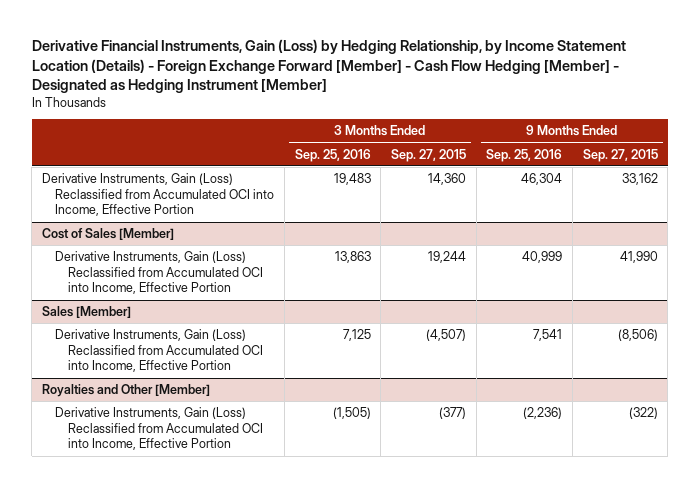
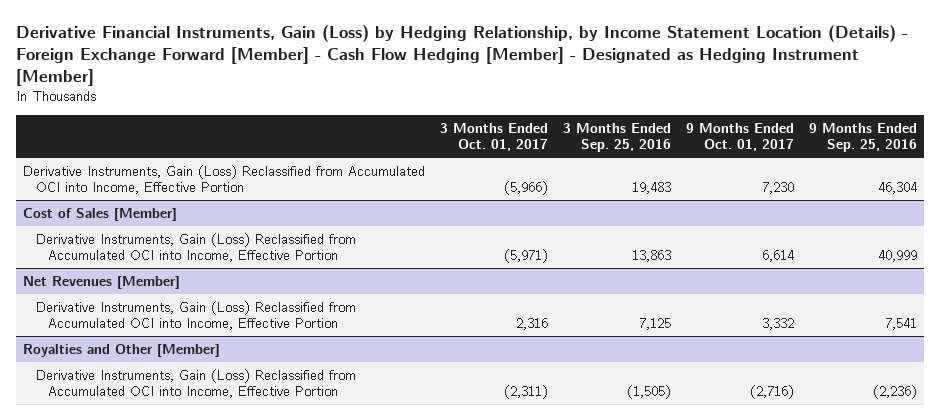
- | 3 Months Ended Sep. 25, 2016 | 3 Months Ended Sep. 27, 2015 | 9 Months Ended Sep. 25, 2016 | 9 Months Ended Sep. 27, 2015
+ | 3 Months Ended Oct. 01, 2017 | 3 Months Ended Sep. 25, 2016 | 9 Months Ended Oct. 01, 2017 | 9 Months Ended Sep. 25, 2016
- Sales [Member]
+ Net Revenues [Member]

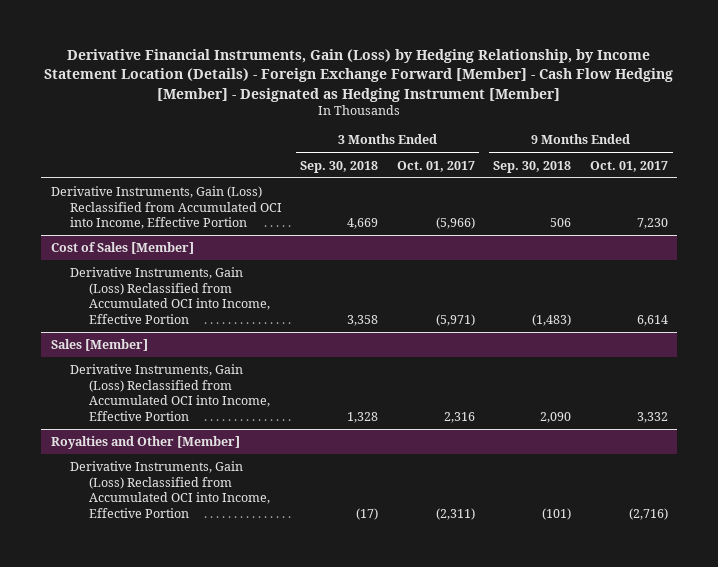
- | 3 Months Ended Oct. 01, 2017 | 3 Months Ended Sep. 25, 2016 | 9 Months Ended Oct. 01, 2017 | 9 Months Ended Sep. 25, 2016
+ | 3 Months Ended Sep. 30, 2018 | 3 Months Ended Oct. 01, 2017 | 9 Months Ended Sep. 30, 2018 | 9 Months Ended Oct. 01, 2017
- Net Revenues [Member]
+ Sales [Member]

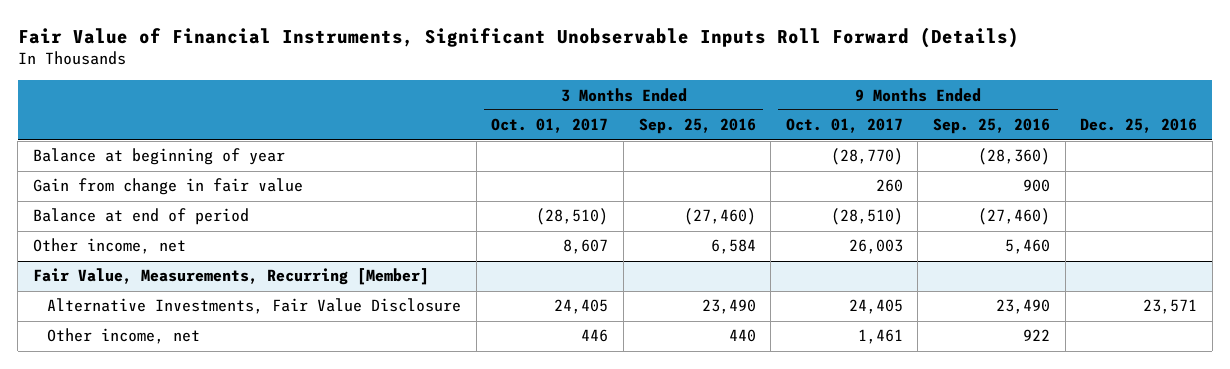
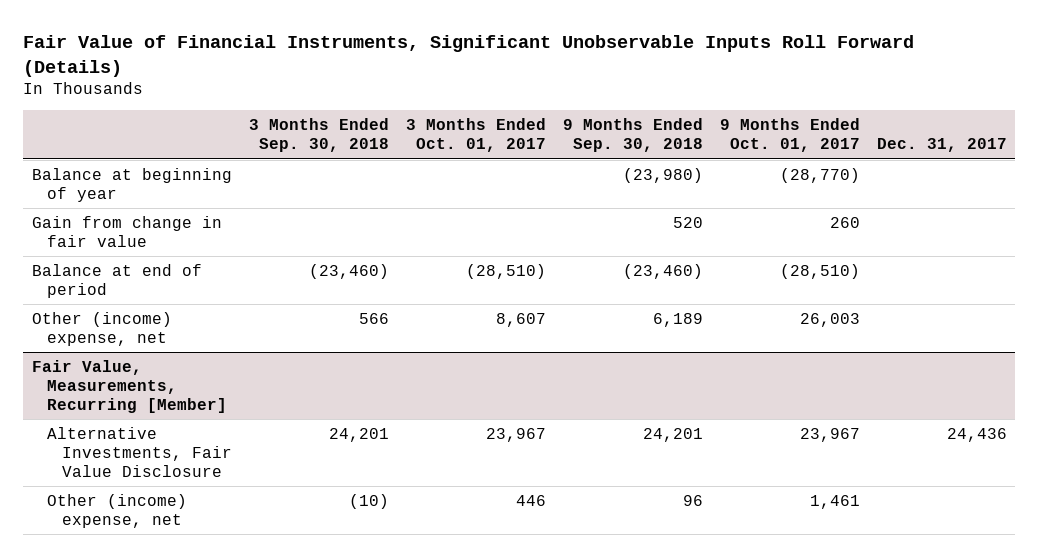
- | 3 Months Ended Oct. 01, 2017 | 3 Months Ended Sep. 25, 2016 | 9 Months Ended Oct. 01, 2017 | 9 Months Ended Sep. 25, 2016 | Dec. 25, 2016
+ | 3 Months Ended Sep. 30, 2018 | 3 Months Ended Oct. 01, 2017 | 9 Months Ended Sep. 30, 2018 | 9 Months Ended Oct. 01, 2017 | Dec. 31, 2017
- Other income, net | 8,607 | 6,584 | 26,003 | 5,460 |
+ Other (income) expense, net | 566 | 8,607 | 6,189 | 26,003 |
@ Fair Value, Measurements, Recurring [Member]
- Alternative Investments, Fair Value Disclosure | 24,405 | 23,490 | 24,405 | 23,490 | 23,571
- Other income, net | 446 | 440 | 1,461 | 922 |
+ Alternative Investments, Fair Value Disclosure | 24,201 | 23,967 | 24,201 | 23,967 | 24,436
+ Other (income) expense, net | (10) | 446 | 96 | 1,461 |

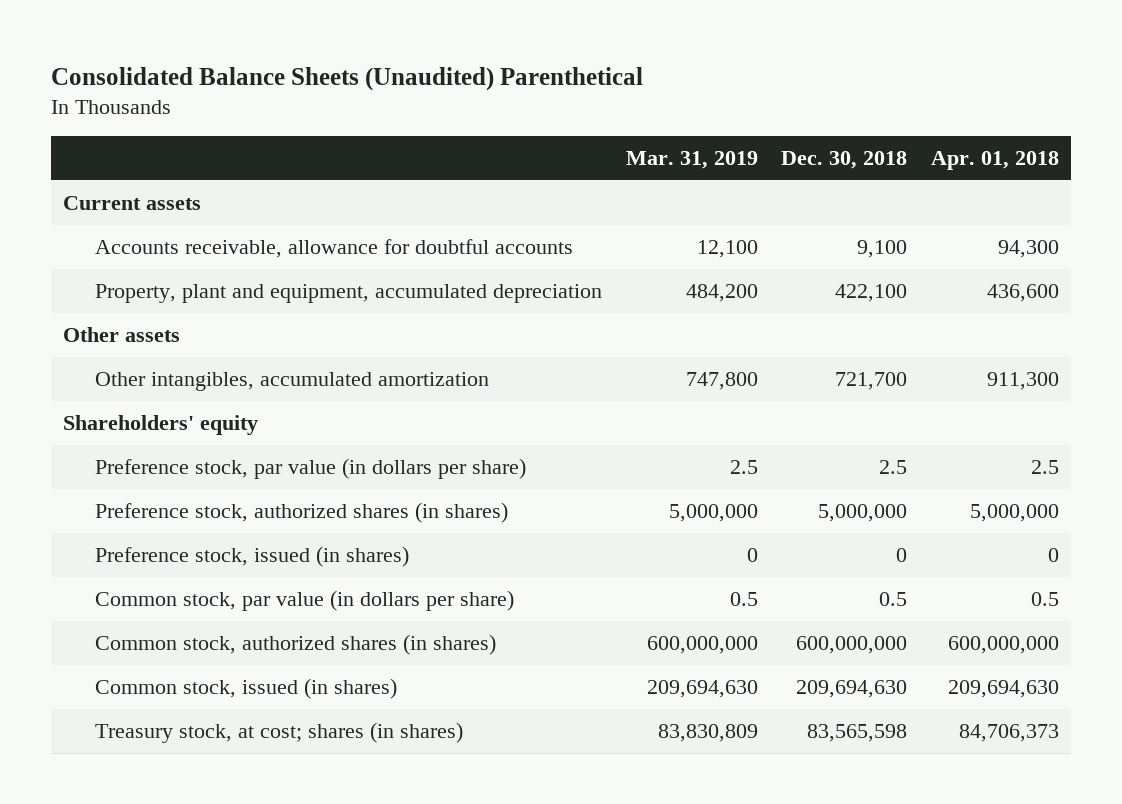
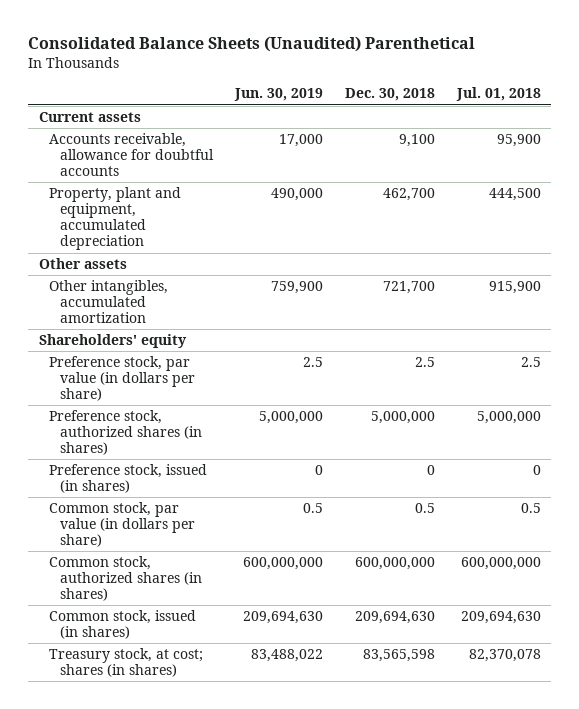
- | Mar. 31, 2019 | Dec. 30, 2018 | Apr. 01, 2018
+ | Jun. 30, 2019 | Dec. 30, 2018 | Jul. 01, 2018
- Property, plant and equipment, accumulated depreciation | 484,200 | 422,100 | 436,600
+ Property, plant and equipment, accumulated depreciation | 490,000 | 462,700 | 444,500

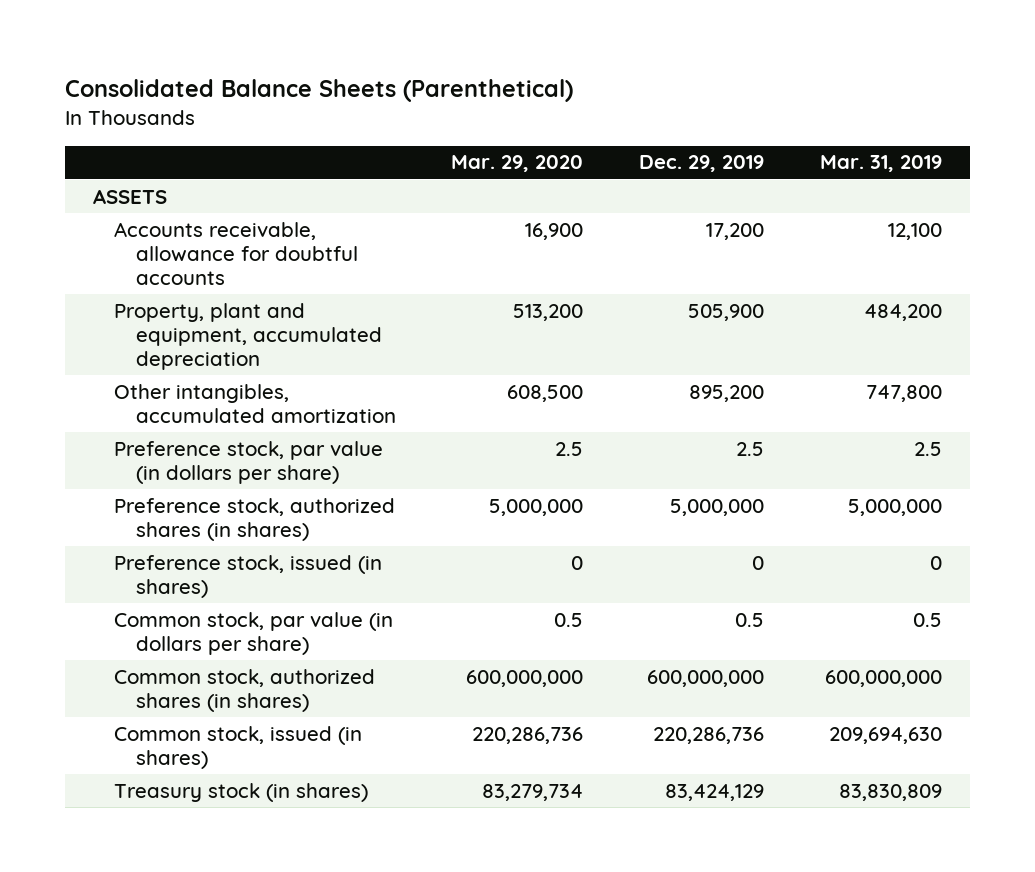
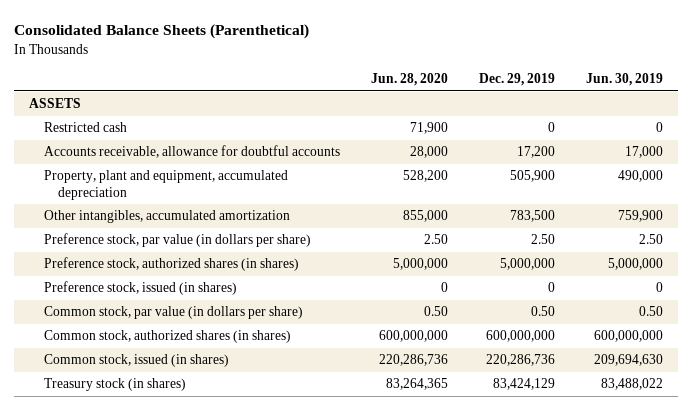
- | Mar. 29, 2020 | Dec. 29, 2019 | Mar. 31, 2019
+ | Jun. 28, 2020 | Dec. 29, 2019 | Jun. 30, 2019
+ Restricted cash | 71,900 | 0 | 0
- Other intangibles, accumulated amortization | 608,500 | 895,200 | 747,800
- Preference stock, par value (in dollars per share) | 2.5 | 2.5 | 2.5
+ Other intangibles, accumulated amortization | 855,000 | 783,500 | 759,900
+ Preference stock, par value (in dollars per share) | 2.50 | 2.50 | 2.50
- Common stock, par value (in dollars per share) | 0.5 | 0.5 | 0.5
+ Common stock, par value (in dollars per share) | 0.50 | 0.50 | 0.50

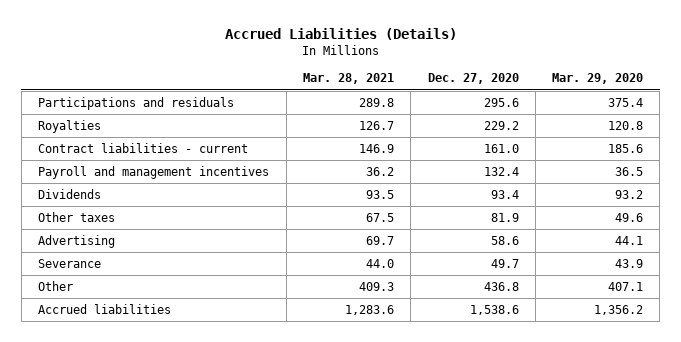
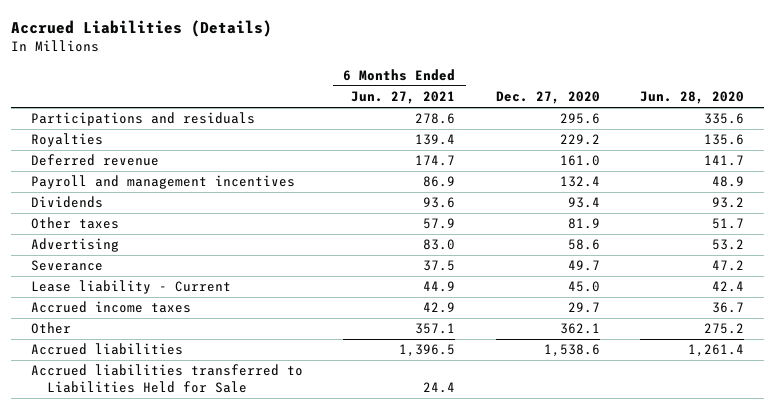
- | Mar. 28, 2021 | Dec. 27, 2020 | Mar. 29, 2020
+ | 6 Months Ended Jun. 27, 2021 | Dec. 27, 2020 | Jun. 28, 2020
- Contract liabilities - current | 146.9 | 161.0 | 185.6
+ Deferred revenue | 174.7 | 161.0 | 141.7
- Other | 409.3 | 436.8 | 407.1
+ Lease liability - Current | 44.9 | 45.0 | 42.4
+ Accrued income taxes | 42.9 | 29.7 | 36.7
+ Other | 357.1 | 362.1 | 275.2
+ Accrued liabilities transferred to Liabilities Held for Sale | 24.4 | |

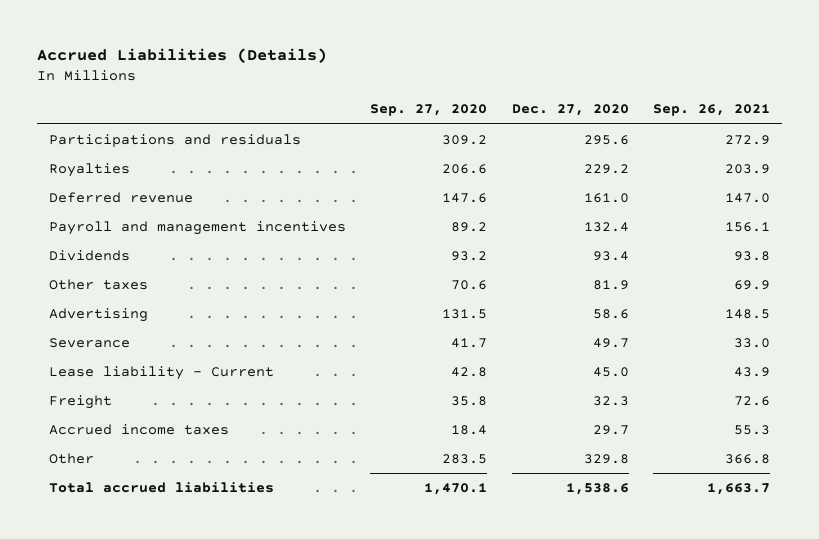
- | 6 Months Ended Jun. 27, 2021 | Dec. 27, 2020 | Jun. 28, 2020
+ | Sep. 27, 2020 | Dec. 27, 2020 | Sep. 26, 2021
+ Freight | 35.8 | 32.3 | 72.6
- Other | 357.1 | 362.1 | 275.2
- Accrued liabilities | 1,396.5 | 1,538.6 | 1,261.4
- Accrued liabilities transferred to Liabilities Held for Sale | 24.4 | |
+ Other | 283.5 | 329.8 | 366.8
+ Total accrued liabilities | 1,470.1 | 1,538.6 | 1,663.7

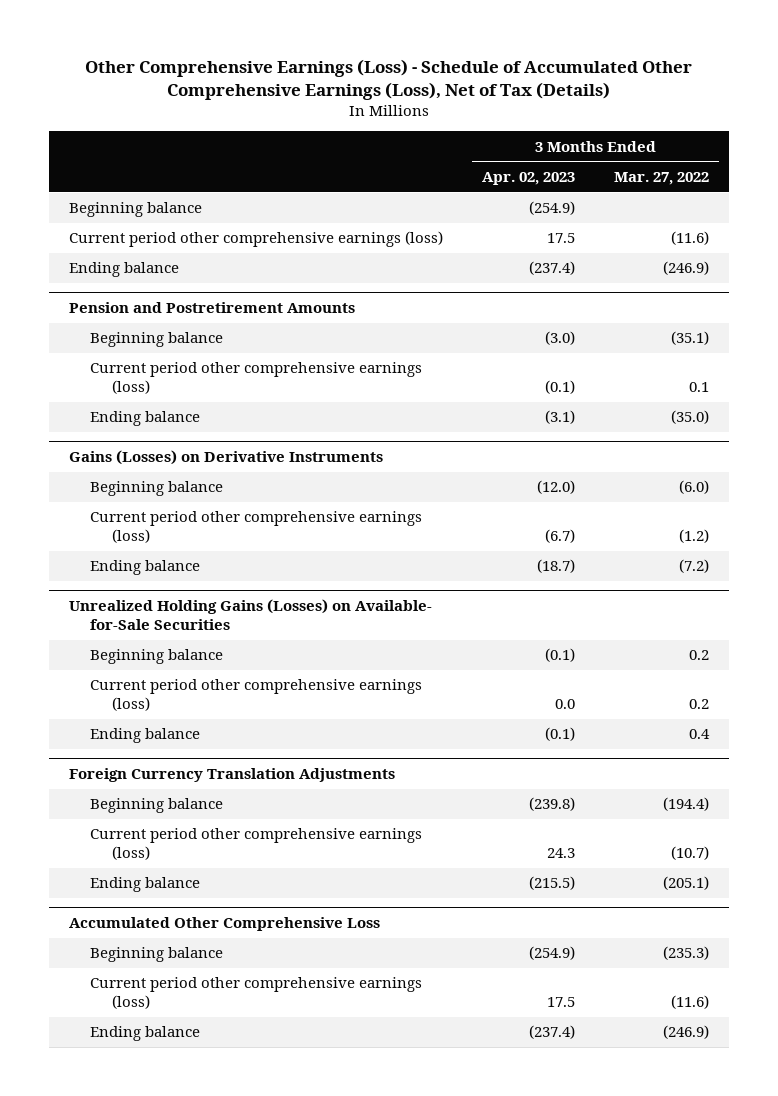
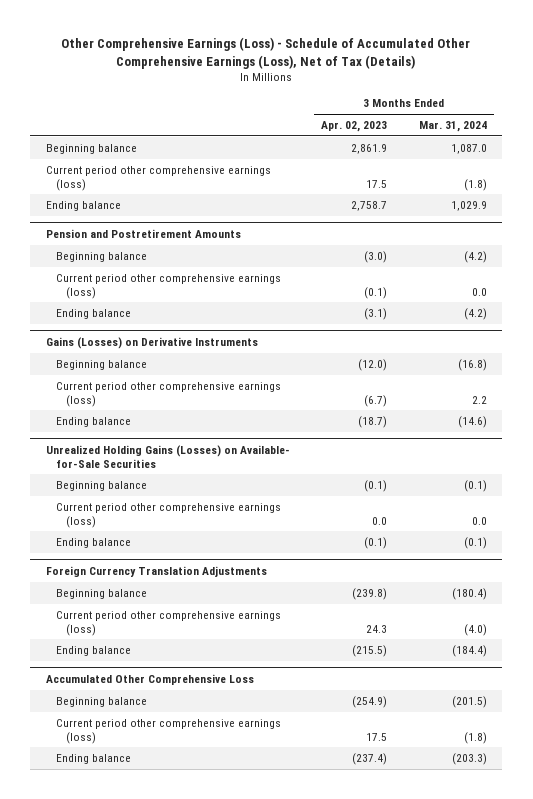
- | 3 Months Ended Apr. 02, 2023 | 3 Months Ended Mar. 27, 2022
+ | 3 Months Ended Apr. 02, 2023 | 3 Months Ended Mar. 31, 2024
- Beginning balance | (254.9) |
+ Beginning balance | 2,861.9 | 1,087.0
- Ending balance | (237.4) | (246.9)
+ Ending balance | 2,758.7 | 1,029.9

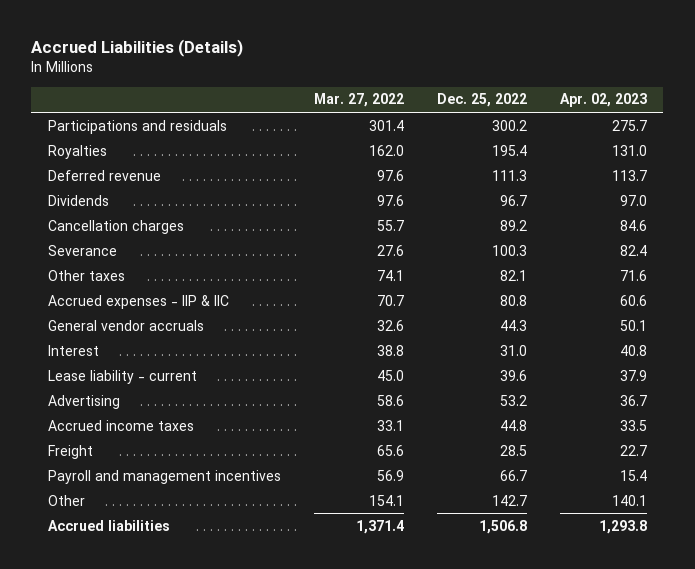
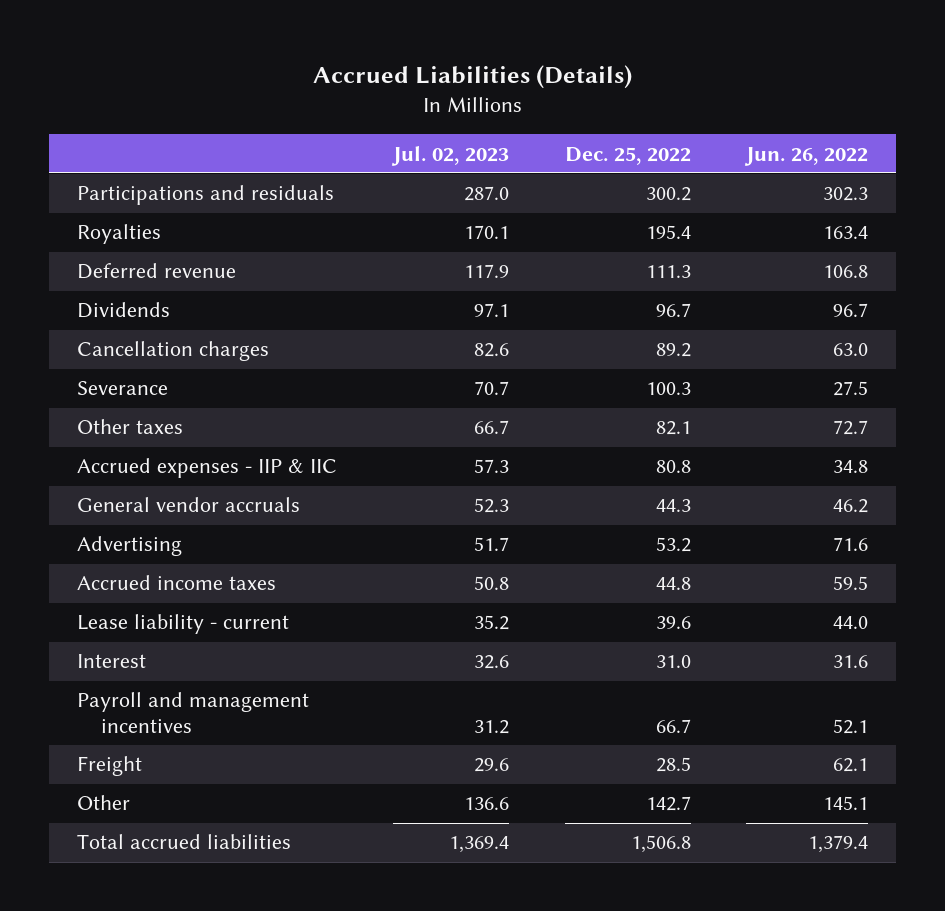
- | Mar. 27, 2022 | Dec. 25, 2022 | Apr. 02, 2023
+ | Jul. 02, 2023 | Dec. 25, 2022 | Jun. 26, 2022
moved down: Lease liability - current | 35.2 | 39.6 | 44.0
moved down: Interest | 32.6 | 31.0 | 31.6
moved down: Freight | 29.6 | 28.5 | 62.1
- Accrued liabilities | 1,371.4 | 1,506.8 | 1,293.8
+ Total accrued liabilities | 1,369.4 | 1,506.8 | 1,379.4

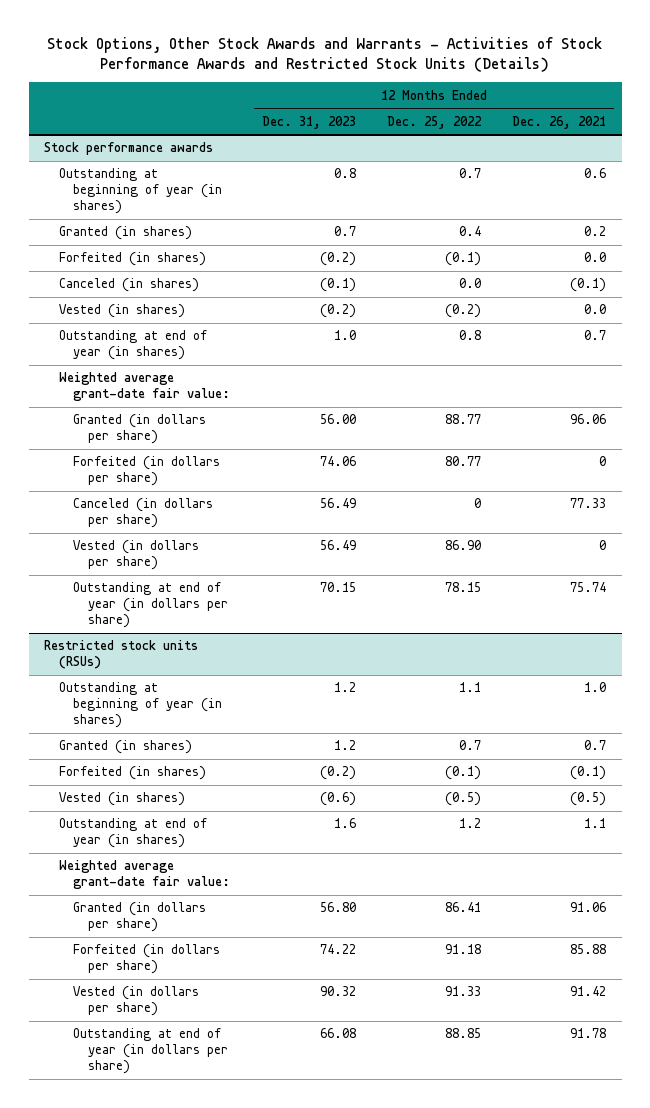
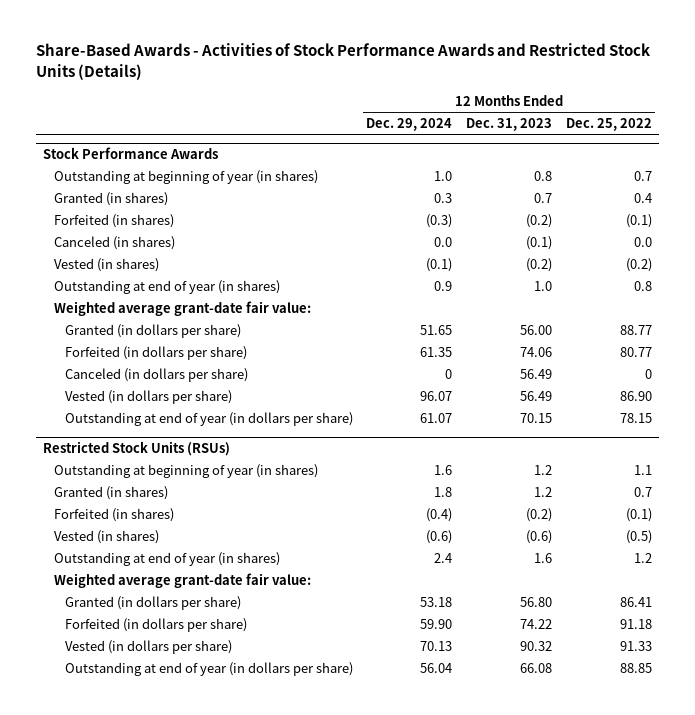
- Stock Options, Other Stock Awards and Warrants - Activities of Stock Performance Awards and Restricted Stock Units (Details)
+ Share-Based Awards - Activities of Stock Performance Awards and Restricted Stock Units (Details)
- | 12 Months Ended Dec. 31, 2023 | 12 Months Ended Dec. 25, 2022 | 12 Months Ended Dec. 26, 2021
+ | 12 Months Ended Dec. 29, 2024 | 12 Months Ended Dec. 31, 2023 | 12 Months Ended Dec. 25, 2022
- Stock performance awards
+ Stock Performance Awards
- Restricted stock units (RSUs)
+ Restricted Stock Units (RSUs)

